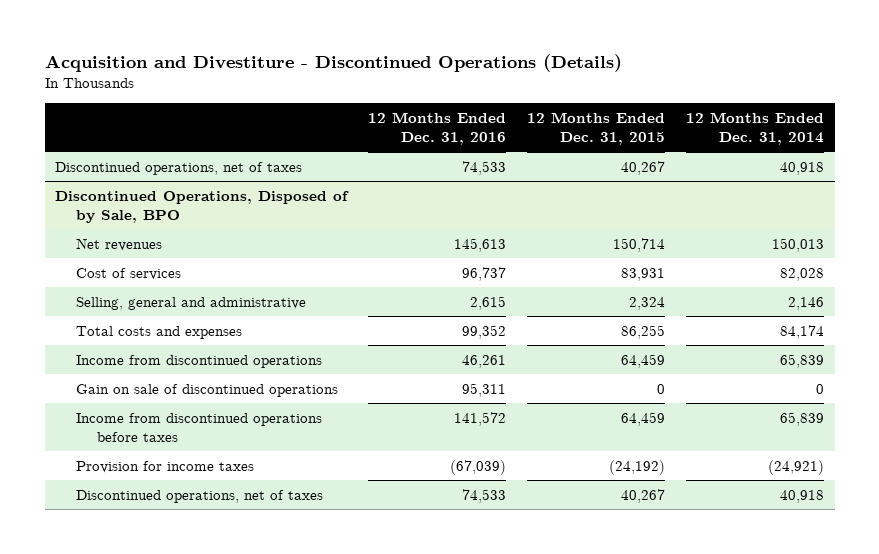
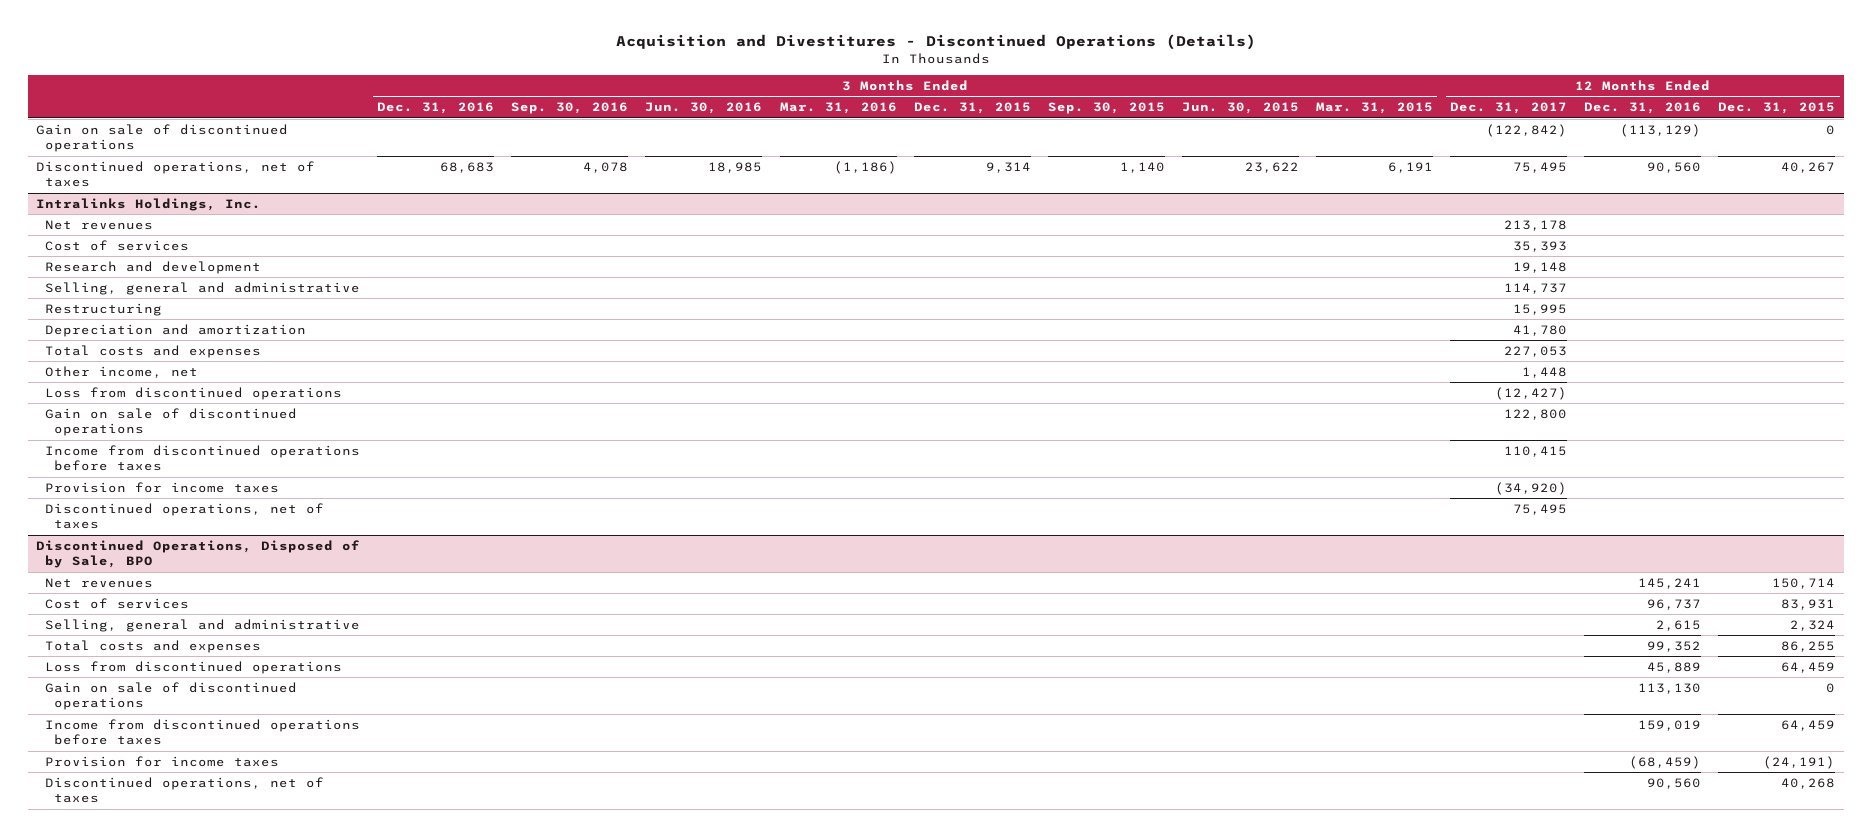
- Acquisition and Divestiture - Discontinued Operations (Details)
+ Acquisition and Divestitures - Discontinued Operations (Details)
- | 12 Months Ended Dec. 31, 2016 | 12 Months Ended Dec. 31, 2015 | 12 Months Ended Dec. 31, 2014
+ | 3 Months Ended Dec. 31, 2016 | 3 Months Ended Sep. 30, 2016 | 3 Months Ended Jun. 30, 2016 | 3 Months Ended Mar. 31, 2016 | 3 Months Ended Dec. 31, 2015 | 3 Months Ended Sep. 30, 2015 | 3 Months Ended Jun. 30, 2015 | 3 Months Ended Mar. 31, 2015 | 12 Months Ended Dec. 31, 2017 | 12 Months Ended Dec. 31, 2016 | 12 Months Ended Dec. 31, 2015
- Discontinued operations, net of taxes | 74,533 | 40,267 | 40,918
+ Gain on sale of discontinued operations | | | | | | | | | (122,842) | (113,129) | 0
+ Discontinued operations, net of taxes | 68,683 | 4,078 | 18,985 | (1,186) | 9,314 | 1,140 | 23,622 | 6,191 | 75,495 | 90,560 | 40,267
+ Intralinks Holdings, Inc.
+ Net revenues | | | | | | | | | 213,178 | |
+ Cost of services | | | | | | | | | 35,393 | |
+ Research and development | | | | | | | | | 19,148 | |
+ Selling, general and administrative | | | | | | | | | 114,737 | |
+ Restructuring | | | | | | | | | 15,995 | |
+ Depreciation and amortization | | | | | | | | | 41,780 | |
+ Total costs and expenses | | | | | | | | | 227,053 | |
+ Other income, net | | | | | | | | | 1,448 | |
+ Loss from discontinued operations | | | | | | | | | (12,427) | |
+ Gain on sale of discontinued operations | | | | | | | | | 122,800 | |
+ Income from discontinued operations before taxes | | | | | | | | | 110,415 | |
+ Provision for income taxes | | | | | | | | | (34,920) | |
+ Discontinued operations, net of taxes | | | | | | | | | 75,495 | |
@ Discontinued Operations, Disposed of by Sale, BPO
- Net revenues | 145,613 | 150,714 | 150,013
+ Net revenues | | | | | | | | | | 145,241 | 150,714
- Income from discontinued operations | 46,261 | 64,459 | 65,839
- Gain on sale of discontinued operations | 95,311 | 0 | 0
- Income from discontinued operations before taxes | 141,572 | 64,459 | 65,839
- Provision for income taxes | (67,039) | (24,192) | (24,921)
- Discontinued operations, net of taxes | 74,533 | 40,267 | 40,918
+ Loss from discontinued operations | | | | | | | | | | 45,889 | 64,459
+ Gain on sale of discontinued operations | | | | | | | | | | 113,130 | 0
+ Income from discontinued operations before taxes | | | | | | | | | | 159,019 | 64,459
+ Provision for income taxes | | | | | | | | | | (68,459) | (24,191)
+ Discontinued operations, net of taxes | | | | | | | | | | 90,560 | 40,268

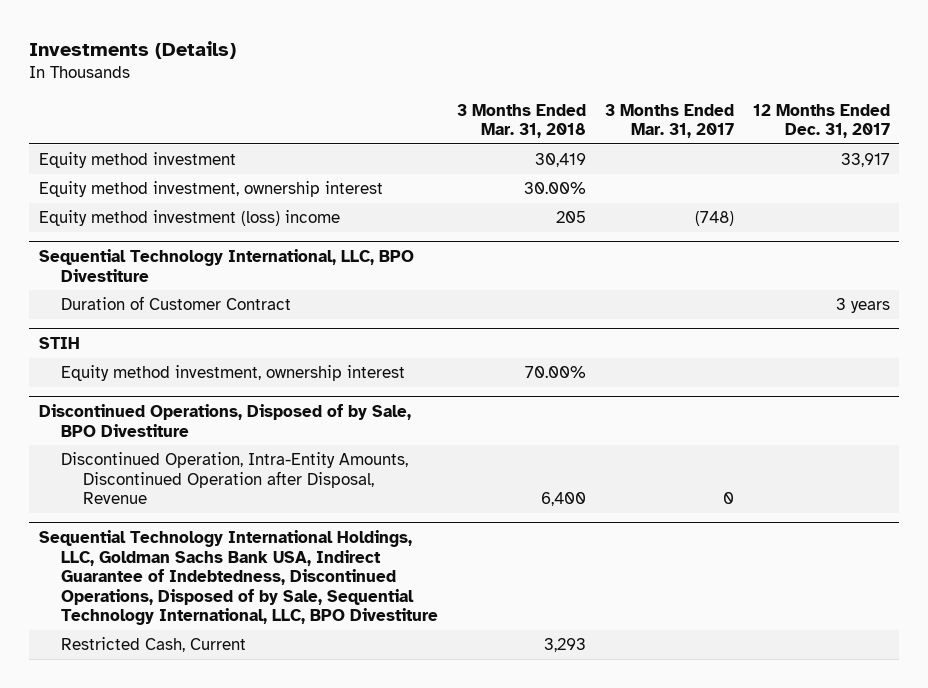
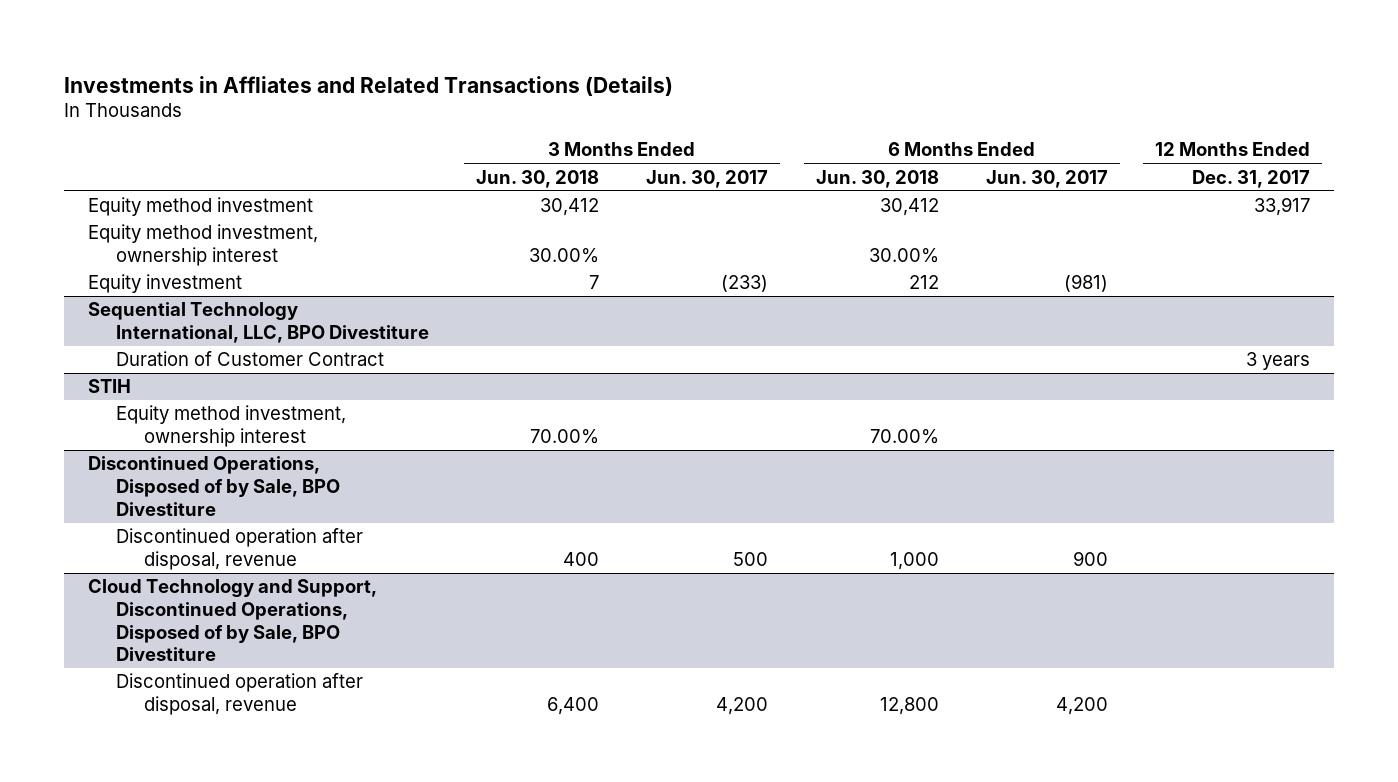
- Investments (Details)
+ Investments in Affliates and Related Transactions (Details)
- | 3 Months Ended Mar. 31, 2018 | 3 Months Ended Mar. 31, 2017 | 12 Months Ended Dec. 31, 2017
+ | 3 Months Ended Jun. 30, 2018 | 3 Months Ended Jun. 30, 2017 | 6 Months Ended Jun. 30, 2018 | 6 Months Ended Jun. 30, 2017 | 12 Months Ended Dec. 31, 2017
- Equity method investment (loss) income | 205 | (748) |
+ Equity investment | 7 | (233) | 212 | (981) |
@ Discontinued Operations, Disposed of by Sale, BPO Divestiture
- Discontinued Operation, Intra-Entity Amounts, Discontinued Operation after Disposal, Revenue | 6,400 | 0 |
- Sequential Technology International Holdings, LLC, Goldman Sachs Bank USA, Indirect Guarantee of Indebtedness, Discontinued Operations, Disposed of by Sale, Sequential Technology International, LLC, BPO Divestiture
- Restricted Cash, Current | 3,293 | |
@ Discontinued Operations, Disposed of by Sale, BPO Divestiture
+ Discontinued operation after disposal, revenue | 400 | 500 | 1,000 | 900 |
+ Cloud Technology and Support, Discontinued Operations, Disposed of by Sale, BPO Divestiture
+ Discontinued operation after disposal, revenue | 6,400 | 4,200 | 12,800 | 4,200 |

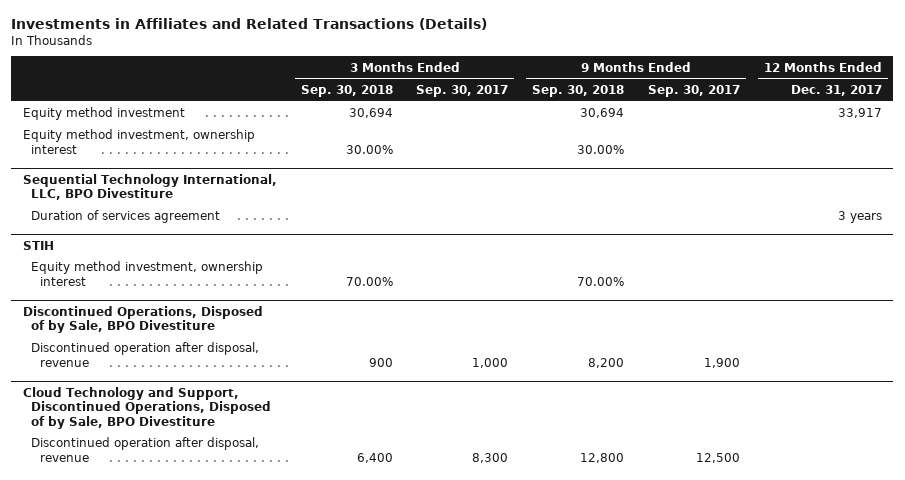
- Investments in Affliates and Related Transactions (Details)
+ Investments in Affiliates and Related Transactions (Details)
- | 3 Months Ended Jun. 30, 2018 | 3 Months Ended Jun. 30, 2017 | 6 Months Ended Jun. 30, 2018 | 6 Months Ended Jun. 30, 2017 | 12 Months Ended Dec. 31, 2017
+ | 3 Months Ended Sep. 30, 2018 | 3 Months Ended Sep. 30, 2017 | 9 Months Ended Sep. 30, 2018 | 9 Months Ended Sep. 30, 2017 | 12 Months Ended Dec. 31, 2017
- Equity investment | 7 | (233) | 212 | (981) |
@ Sequential Technology International, LLC, BPO Divestiture
- Duration of Customer Contract | | | | | 3 years
+ Duration of services agreement | | | | | 3 years

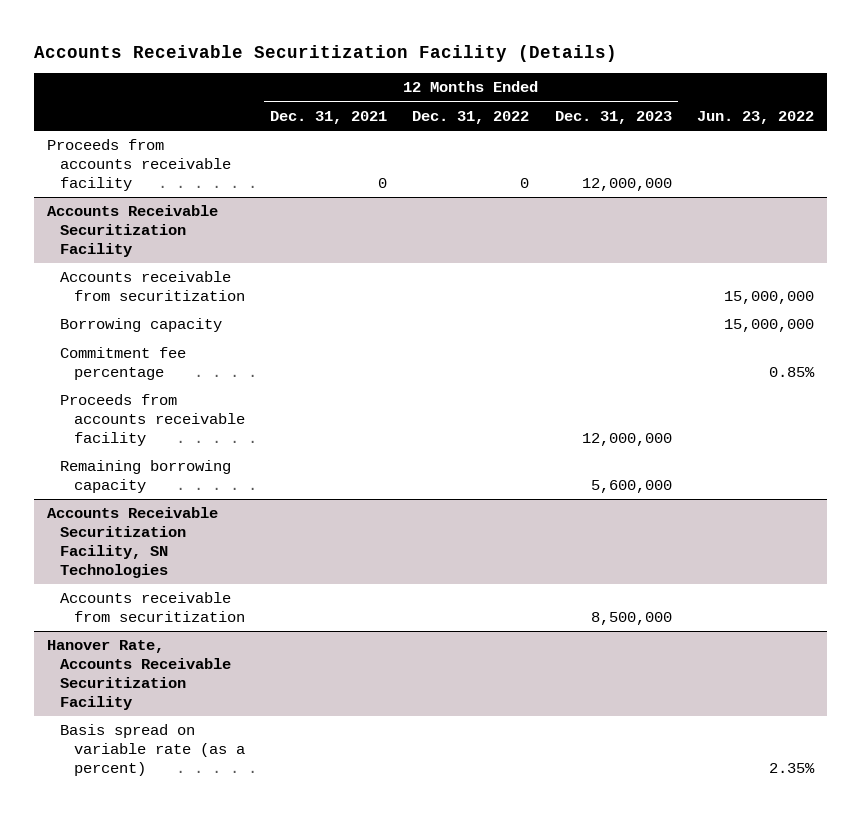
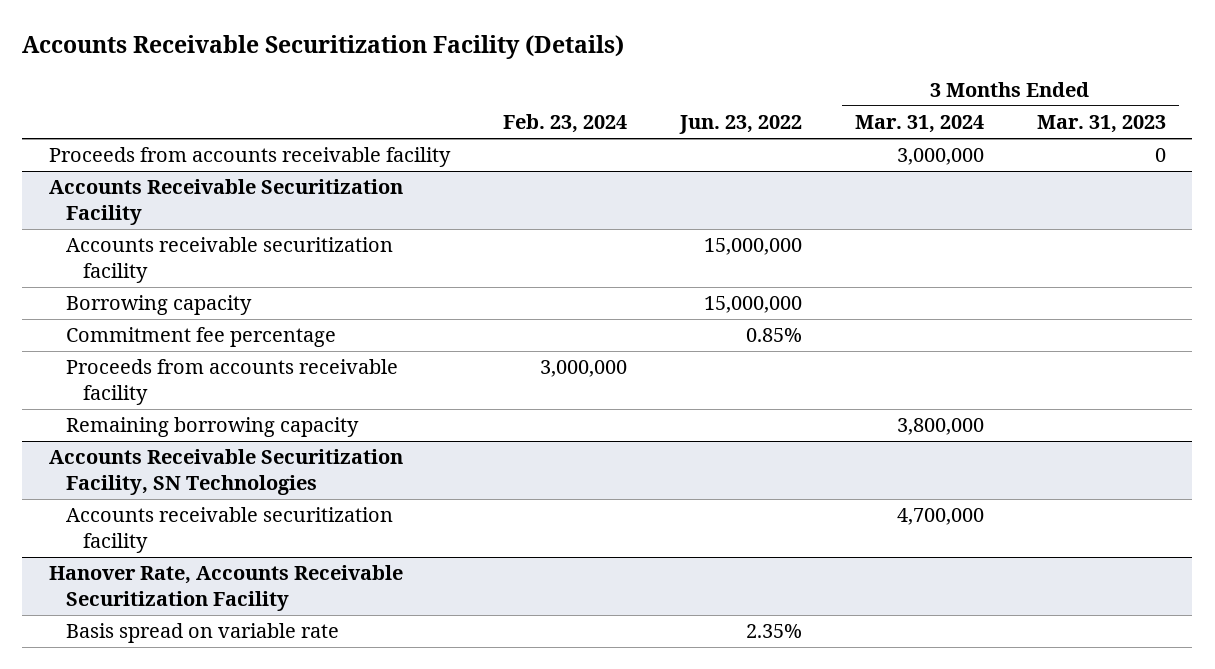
- | 12 Months Ended Dec. 31, 2021 | 12 Months Ended Dec. 31, 2022 | 12 Months Ended Dec. 31, 2023 | Jun. 23, 2022
+ | Feb. 23, 2024 | Jun. 23, 2022 | 3 Months Ended Mar. 31, 2024 | 3 Months Ended Mar. 31, 2023
@ Accounts Receivable Securitization Facility
- Accounts receivable from securitization | | | | 15,000,000
+ Accounts receivable securitization facility | | 15,000,000 | |
@ Accounts Receivable Securitization Facility, SN Technologies
- Accounts receivable from securitization | | | 8,500,000 |
+ Accounts receivable securitization facility | | | 4,700,000 |
@ Hanover Rate, Accounts Receivable Securitization Facility
- Basis spread on variable rate (as a percent) | | | | 2.35%
+ Basis spread on variable rate | | 2.35% | |

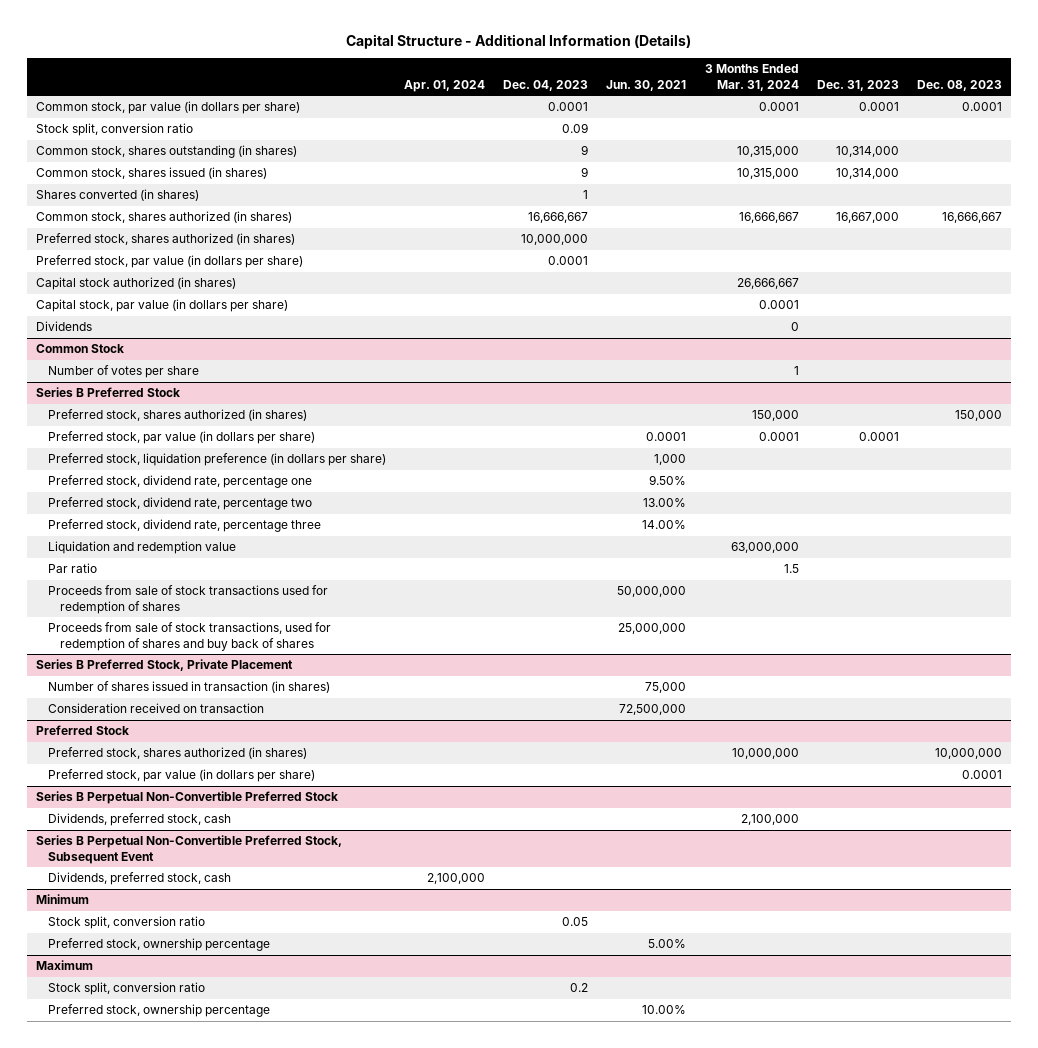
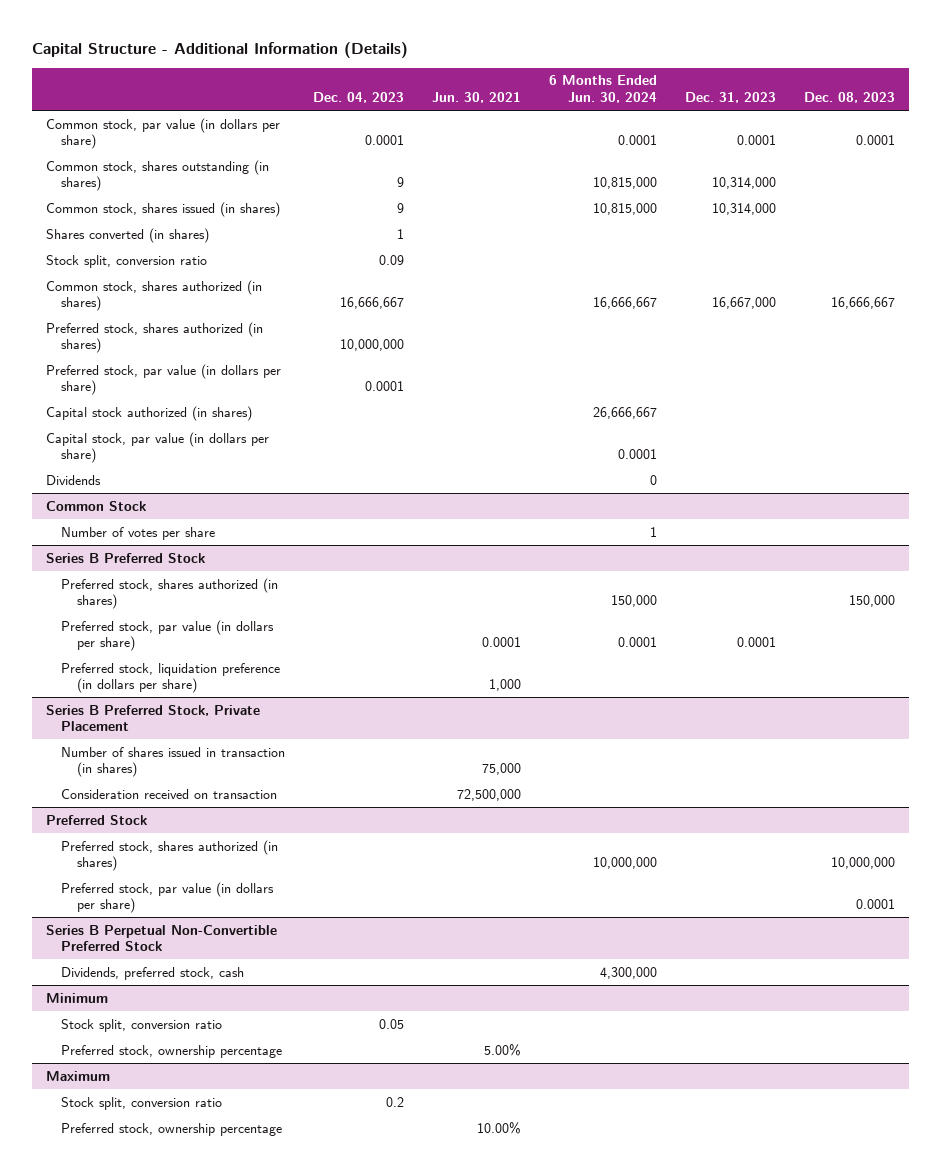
- | Apr. 01, 2024 | Dec. 04, 2023 | Jun. 30, 2021 | 3 Months Ended Mar. 31, 2024 | Dec. 31, 2023 | Dec. 08, 2023
+ | Dec. 04, 2023 | Jun. 30, 2021 | 6 Months Ended Jun. 30, 2024 | Dec. 31, 2023 | Dec. 08, 2023
moved down: Stock split, conversion ratio | 0.09 | | | |
@ Series B Preferred Stock
- Preferred stock, dividend rate, percentage one | | | 9.50% | | |
- Preferred stock, dividend rate, percentage two | | | 13.00% | | |
- Preferred stock, dividend rate, percentage three | | | 14.00% | | |
- Liquidation and redemption value | | | | 63,000,000 | |
- Par ratio | | | | 1.5 | |
- Proceeds from sale of stock transactions used for redemption of shares | | | 50,000,000 | | |
- Proceeds from sale of stock transactions, used for redemption of shares and buy back of shares | | | 25,000,000 | | |
- Series B Perpetual Non-Convertible Preferred Stock, Subsequent Event
- Dividends, preferred stock, cash | 2,100,000 | | | | |

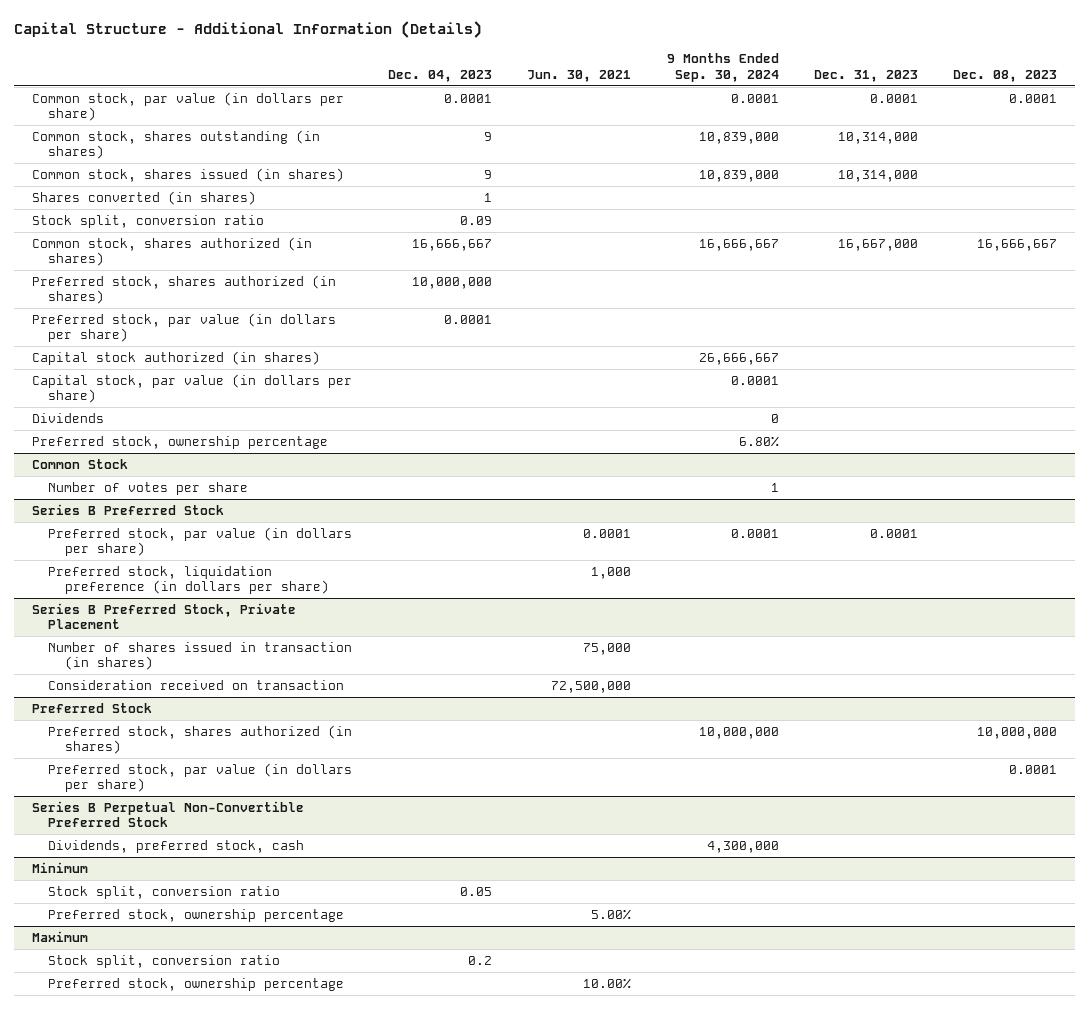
- | Dec. 04, 2023 | Jun. 30, 2021 | 6 Months Ended Jun. 30, 2024 | Dec. 31, 2023 | Dec. 08, 2023
+ | Dec. 04, 2023 | Jun. 30, 2021 | 9 Months Ended Sep. 30, 2024 | Dec. 31, 2023 | Dec. 08, 2023
+ Preferred stock, ownership percentage | | | 6.80% | |
@ Series B Preferred Stock
- Preferred stock, shares authorized (in shares) | | | 150,000 | | 150,000

